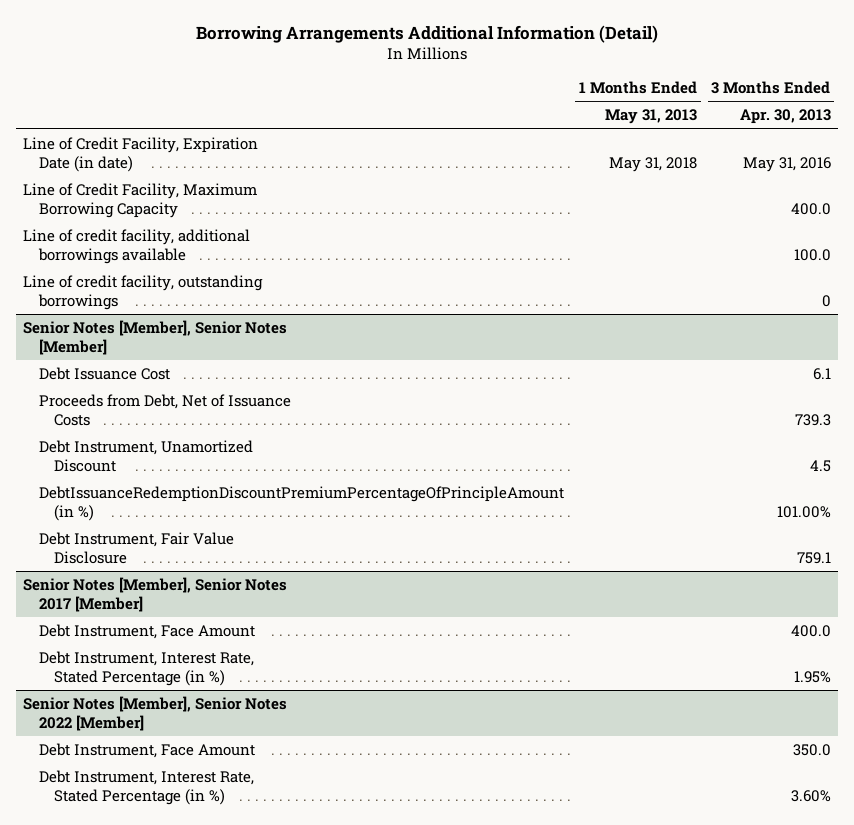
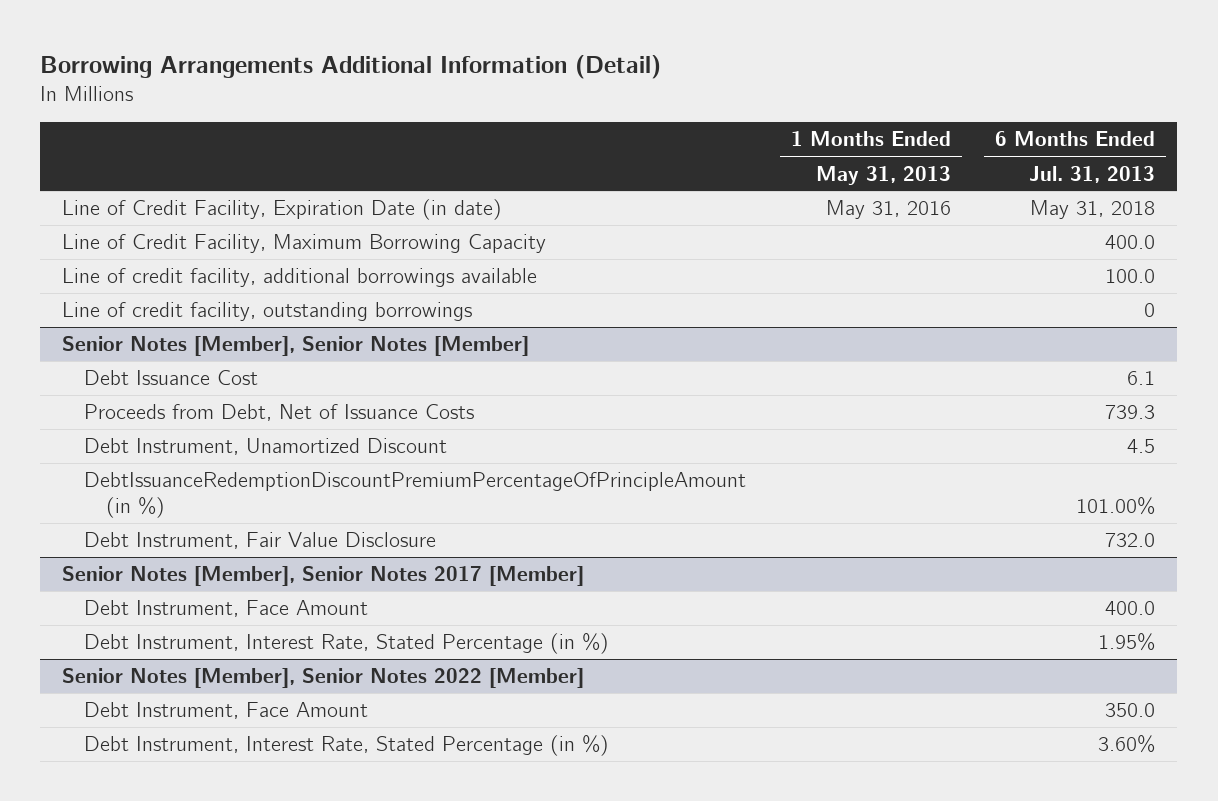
- | 1 Months Ended May 31, 2013 | 3 Months Ended Apr. 30, 2013
+ | 1 Months Ended May 31, 2013 | 6 Months Ended Jul. 31, 2013
- Line of Credit Facility, Expiration Date (in date) | May 31, 2018 | May 31, 2016
+ Line of Credit Facility, Expiration Date (in date) | May 31, 2016 | May 31, 2018

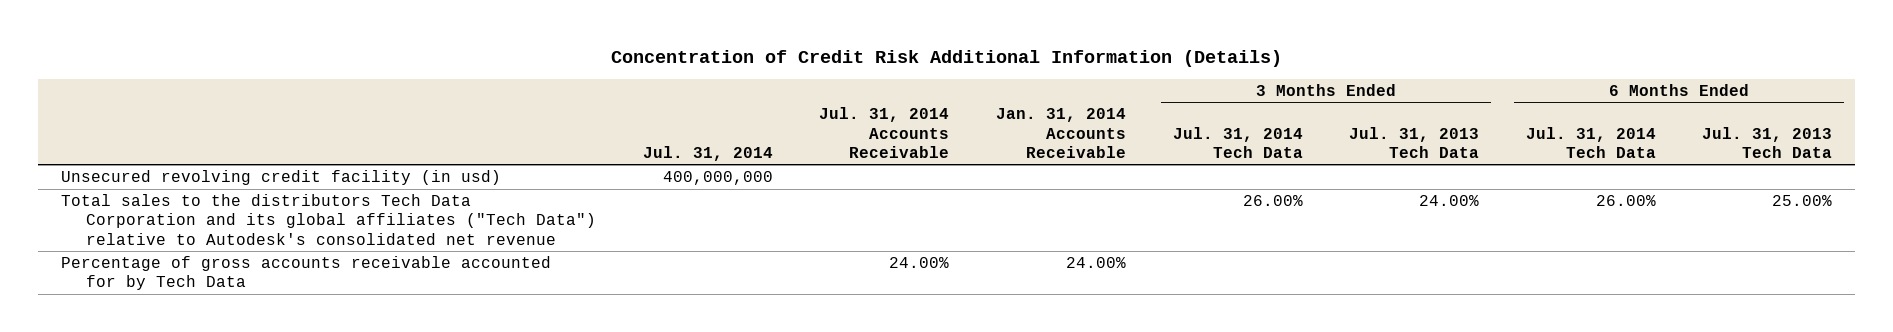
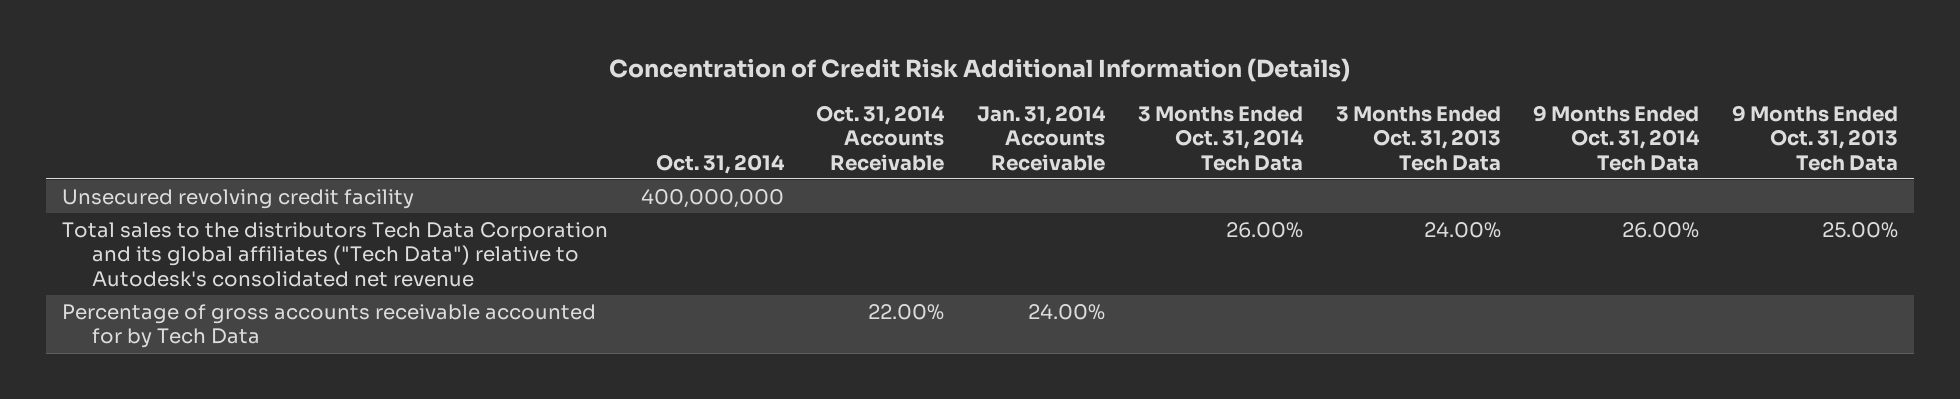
- | Jul. 31, 2014 | Jul. 31, 2014 Accounts Receivable | Jan. 31, 2014 Accounts Receivable | 3 Months Ended Jul. 31, 2014 Tech Data | 3 Months Ended Jul. 31, 2013 Tech Data | 6 Months Ended Jul. 31, 2014 Tech Data | 6 Months Ended Jul. 31, 2013 Tech Data
+ | Oct. 31, 2014 | Oct. 31, 2014 Accounts Receivable | Jan. 31, 2014 Accounts Receivable | 3 Months Ended Oct. 31, 2014 Tech Data | 3 Months Ended Oct. 31, 2013 Tech Data | 9 Months Ended Oct. 31, 2014 Tech Data | 9 Months Ended Oct. 31, 2013 Tech Data
- Unsecured revolving credit facility (in usd) | 400,000,000 | | | | | |
+ Unsecured revolving credit facility | 400,000,000 | | | | | |

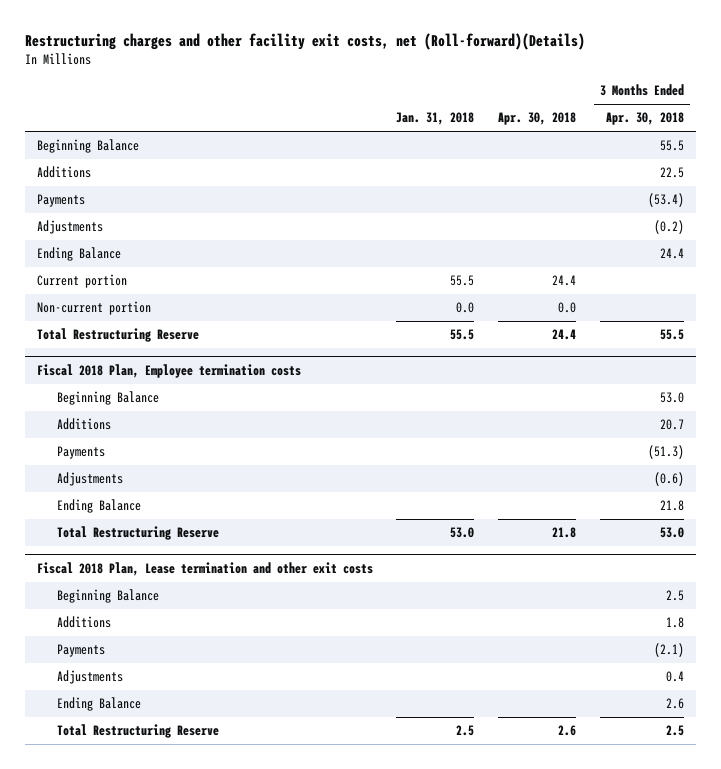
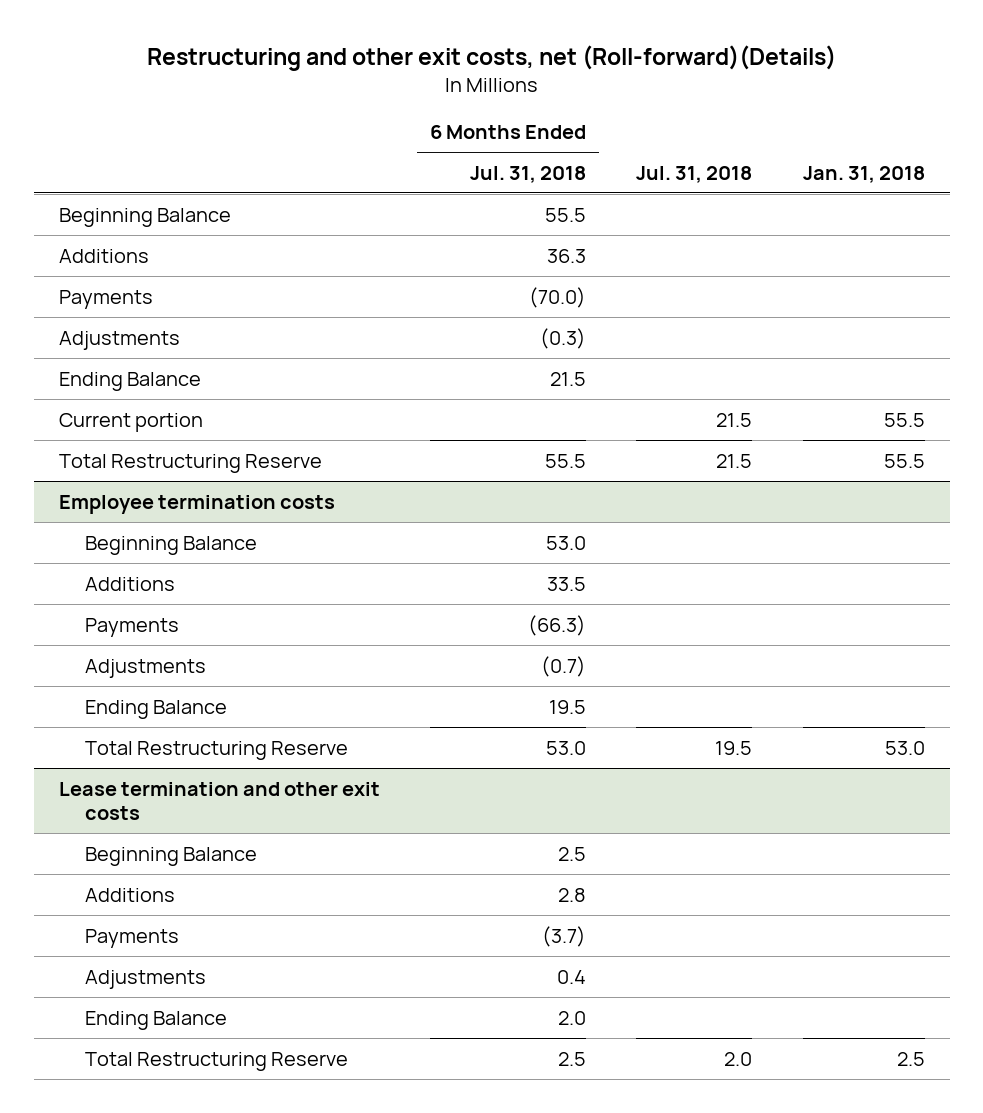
- Restructuring charges and other facility exit costs, net (Roll-forward)(Details)
+ Restructuring and other exit costs, net (Roll-forward)(Details)
- | Jan. 31, 2018 | Apr. 30, 2018 | 3 Months Ended Apr. 30, 2018
+ | 6 Months Ended Jul. 31, 2018 | Jul. 31, 2018 | Jan. 31, 2018
- Non-current portion | 0.0 | 0.0 |
- Fiscal 2018 Plan, Employee termination costs
+ Employee termination costs
- Fiscal 2018 Plan, Lease termination and other exit costs
+ Lease termination and other exit costs

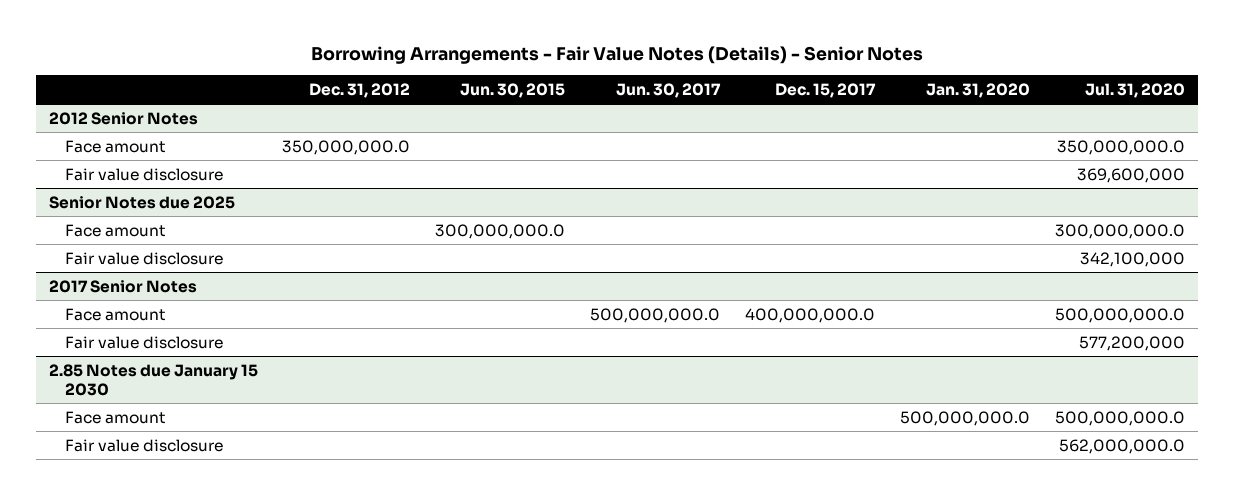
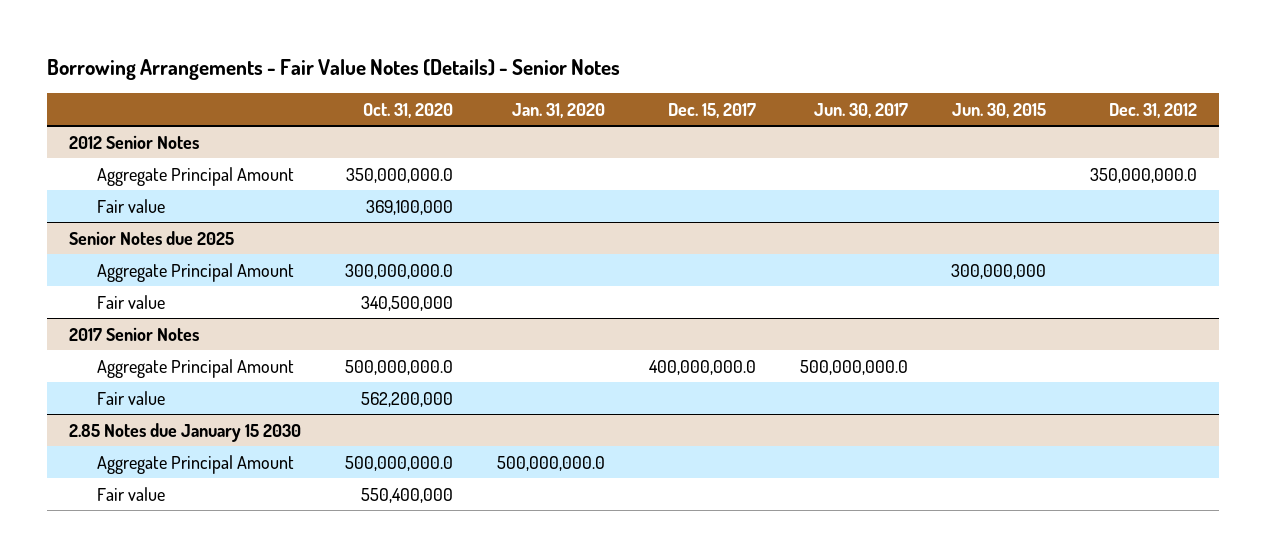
- | Dec. 31, 2012 | Jun. 30, 2015 | Jun. 30, 2017 | Dec. 15, 2017 | Jan. 31, 2020 | Jul. 31, 2020
+ | Oct. 31, 2020 | Jan. 31, 2020 | Dec. 15, 2017 | Jun. 30, 2017 | Jun. 30, 2015 | Dec. 31, 2012
@ 2012 Senior Notes
- Face amount | 350,000,000.0 | | | | | 350,000,000.0
- Fair value disclosure | | | | | | 369,600,000
+ Aggregate Principal Amount | 350,000,000.0 | | | | | 350,000,000.0
+ Fair value | 369,100,000 | | | | |
@ Senior Notes due 2025
- Face amount | | 300,000,000.0 | | | | 300,000,000.0
- Fair value disclosure | | | | | | 342,100,000
+ Aggregate Principal Amount | 300,000,000.0 | | | | 300,000,000 |
+ Fair value | 340,500,000 | | | | |
@ 2017 Senior Notes
- Face amount | | | 500,000,000.0 | 400,000,000.0 | | 500,000,000.0
- Fair value disclosure | | | | | | 577,200,000
+ Aggregate Principal Amount | 500,000,000.0 | | 400,000,000.0 | 500,000,000.0 | |
+ Fair value | 562,200,000 | | | | |
@ 2.85 Notes due January 15 2030
- Face amount | | | | | 500,000,000.0 | 500,000,000.0
- Fair value disclosure | | | | | | 562,000,000.0
+ Aggregate Principal Amount | 500,000,000.0 | 500,000,000.0 | | | |
+ Fair value | 550,400,000 | | | | |

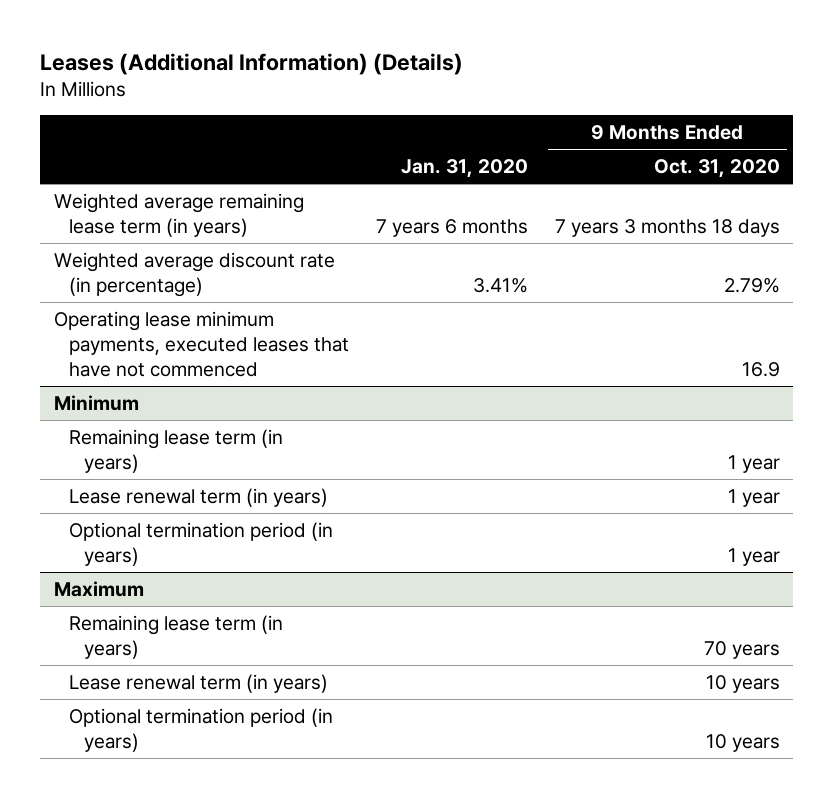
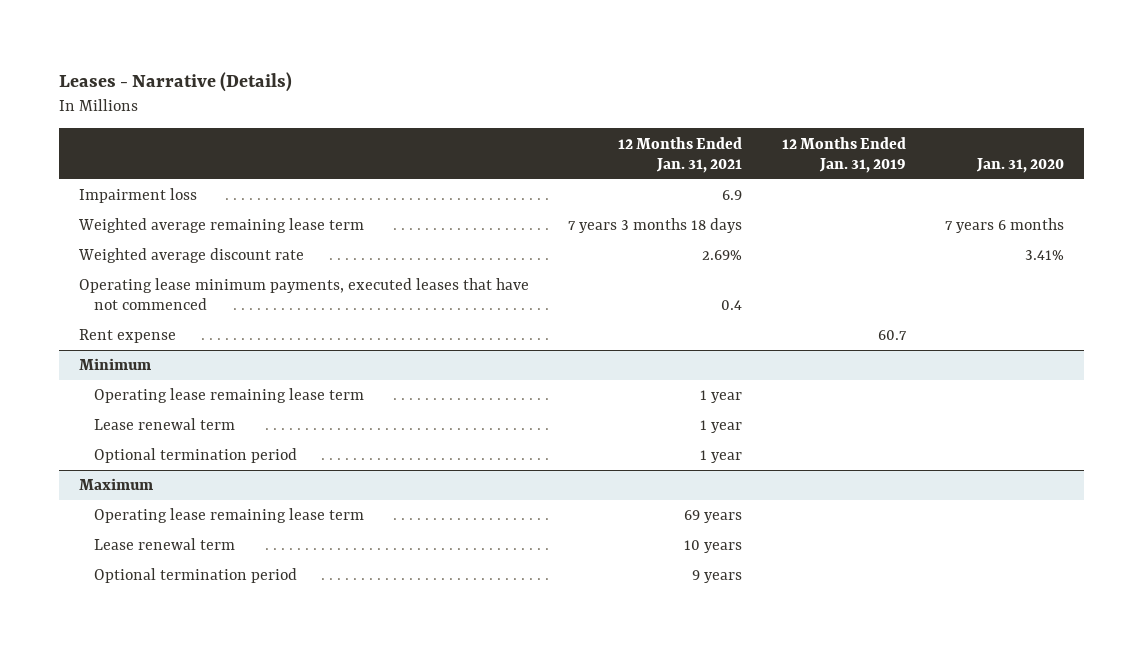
- Leases (Additional Information) (Details)
+ Leases - Narrative (Details)
- | Jan. 31, 2020 | 9 Months Ended Oct. 31, 2020
+ | 12 Months Ended Jan. 31, 2021 | 12 Months Ended Jan. 31, 2019 | Jan. 31, 2020
- Weighted average remaining lease term (in years) | 7 years 6 months | 7 years 3 months 18 days
- Weighted average discount rate (in percentage) | 3.41% | 2.79%
+ Impairment loss | 6.9 | |
+ Weighted average remaining lease term | 7 years 3 months 18 days | | 7 years 6 months
+ Weighted average discount rate | 2.69% | | 3.41%
+ Rent expense | | 60.7 |
@ Minimum
- Remaining lease term (in years) | | 1 year
- Lease renewal term (in years) | | 1 year
- Optional termination period (in years) | | 1 year
+ Operating lease remaining lease term | 1 year | |
+ Lease renewal term | 1 year | |
+ Optional termination period | 1 year | |
@ Maximum
- Remaining lease term (in years) | | 70 years
- Lease renewal term (in years) | | 10 years
- Optional termination period (in years) | | 10 years
+ Operating lease remaining lease term | 69 years | |
+ Lease renewal term | 10 years | |
+ Optional termination period | 9 years | |

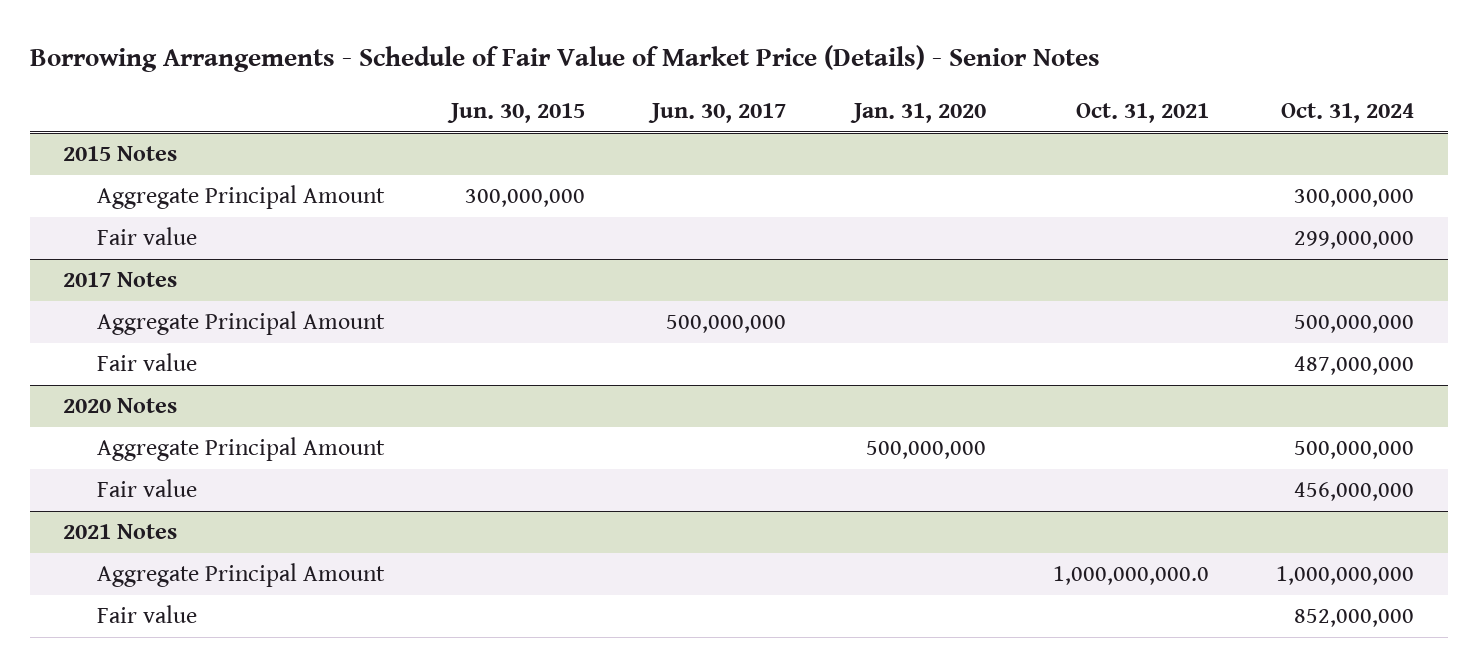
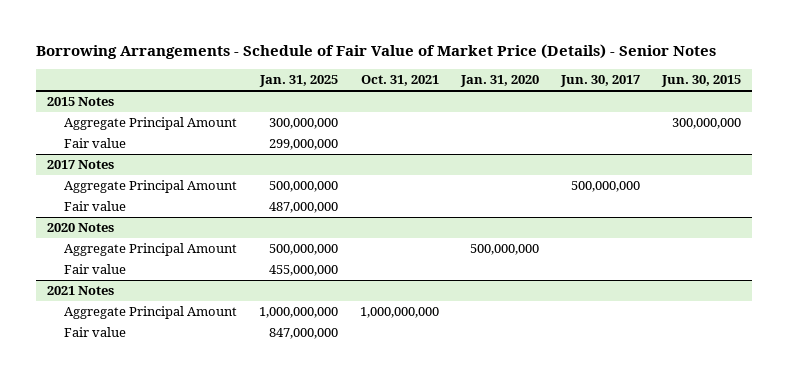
- | Jun. 30, 2015 | Jun. 30, 2017 | Jan. 31, 2020 | Oct. 31, 2021 | Oct. 31, 2024
+ | Jan. 31, 2025 | Oct. 31, 2021 | Jan. 31, 2020 | Jun. 30, 2017 | Jun. 30, 2015
@ 2021 Notes
- Aggregate Principal Amount | | | | 1,000,000,000.0 | 1,000,000,000
+ Aggregate Principal Amount | 1,000,000,000 | 1,000,000,000 | | |

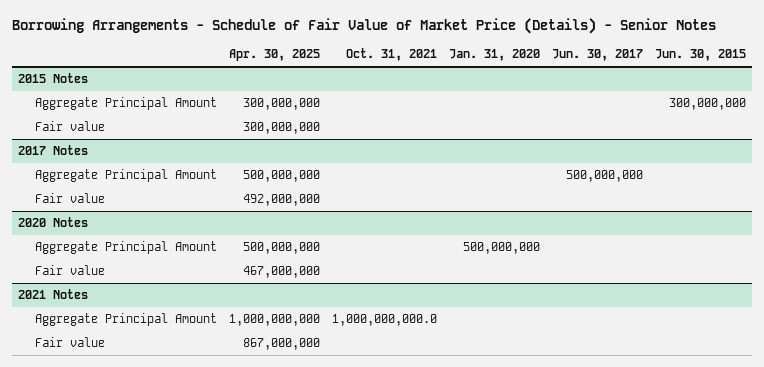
- | Jan. 31, 2025 | Oct. 31, 2021 | Jan. 31, 2020 | Jun. 30, 2017 | Jun. 30, 2015
+ | Apr. 30, 2025 | Oct. 31, 2021 | Jan. 31, 2020 | Jun. 30, 2017 | Jun. 30, 2015
@ 2021 Notes
- Aggregate Principal Amount | 1,000,000,000 | 1,000,000,000 | | |
+ Aggregate Principal Amount | 1,000,000,000 | 1,000,000,000.0 | | |

